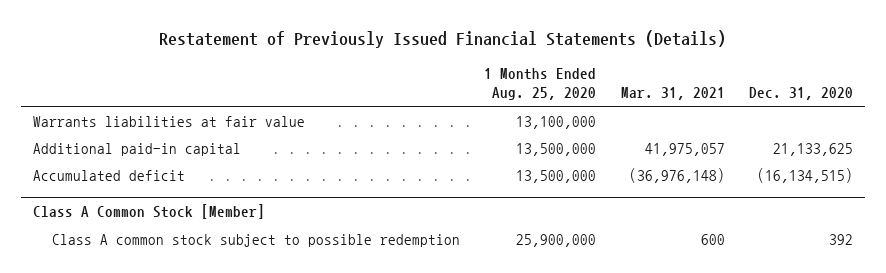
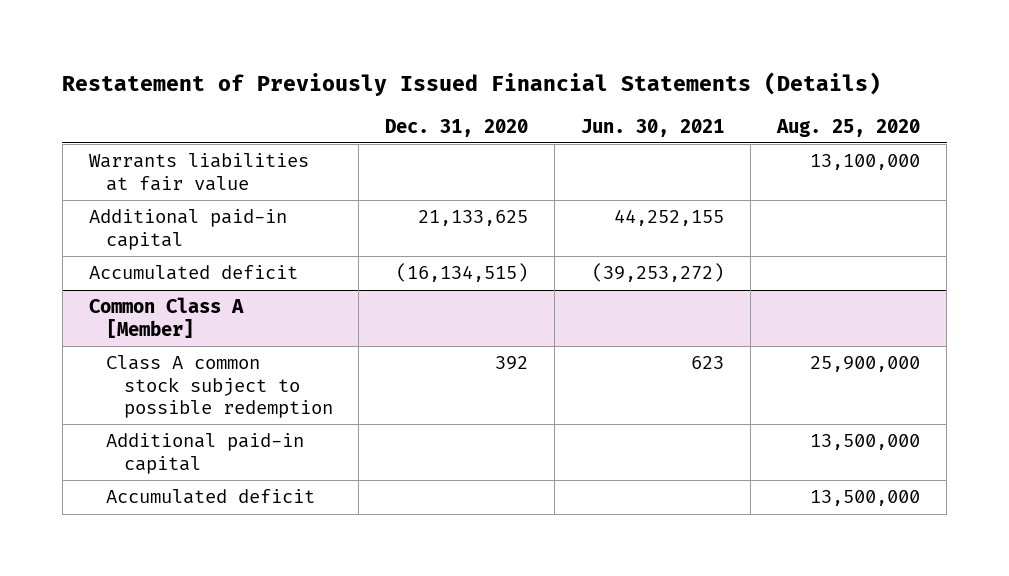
- | 1 Months Ended Aug. 25, 2020 | Mar. 31, 2021 | Dec. 31, 2020
+ | Dec. 31, 2020 | Jun. 30, 2021 | Aug. 25, 2020
- Class A Common Stock [Member]
+ Common Class A [Member]
+ Additional paid-in capital | | | 13,500,000
+ Accumulated deficit | | | 13,500,000

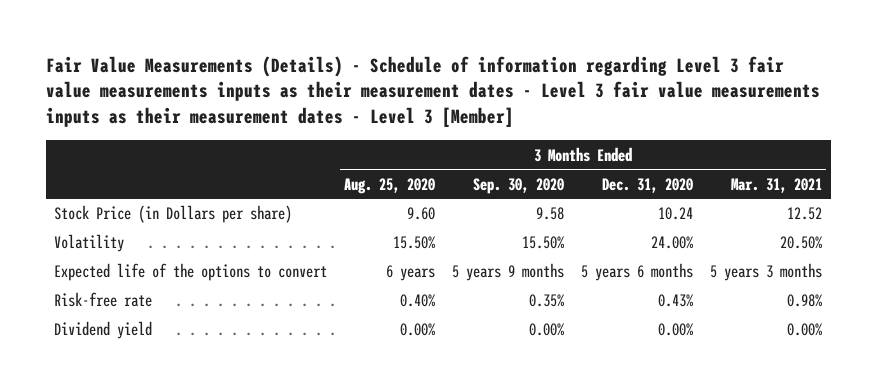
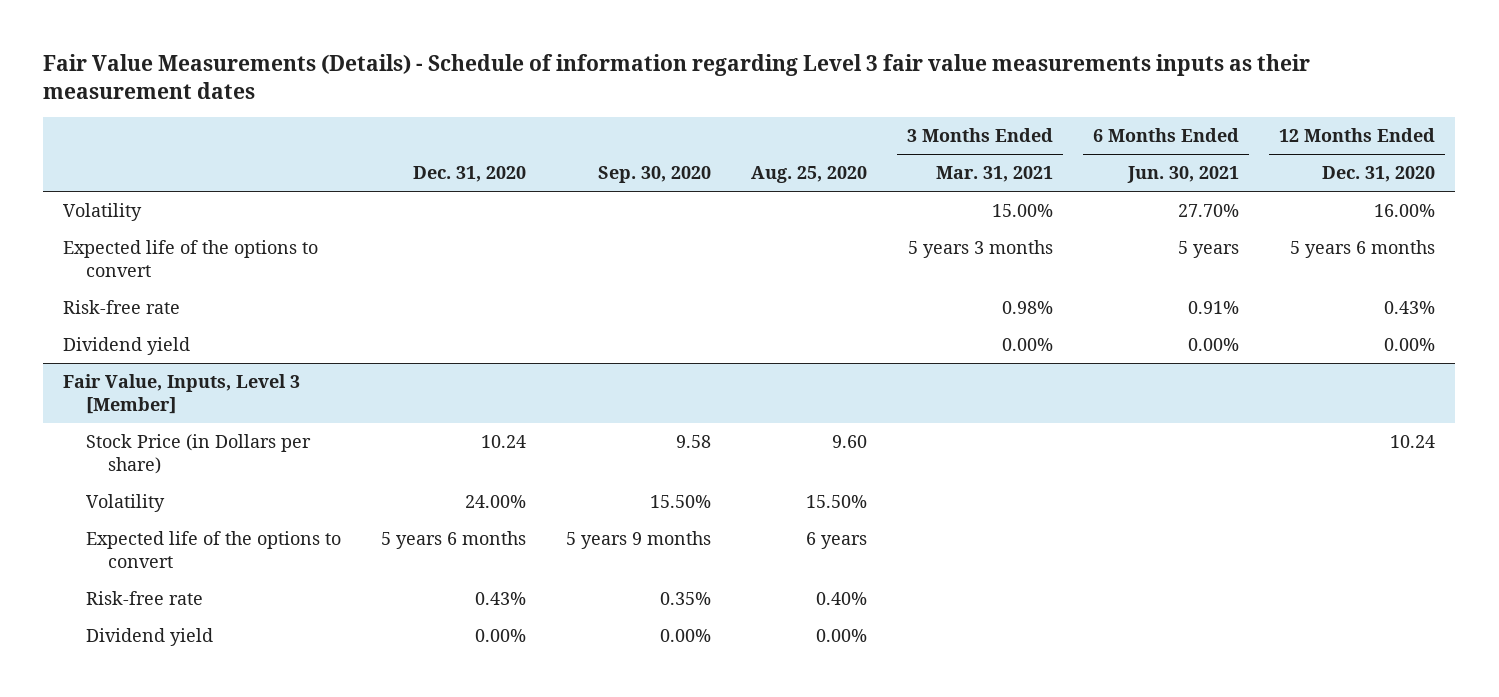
- Fair Value Measurements (Details) - Schedule of information regarding Level 3 fair value measurements inputs as their measurement dates - Level 3 fair value measurements inputs as their measurement dates - Level 3 [Member]
+ Fair Value Measurements (Details) - Schedule of information regarding Level 3 fair value measurements inputs as their measurement dates
- | 3 Months Ended Aug. 25, 2020 | 3 Months Ended Sep. 30, 2020 | 3 Months Ended Dec. 31, 2020 | 3 Months Ended Mar. 31, 2021
+ | Dec. 31, 2020 | Sep. 30, 2020 | Aug. 25, 2020 | 3 Months Ended Mar. 31, 2021 | 6 Months Ended Jun. 30, 2021 | 12 Months Ended Dec. 31, 2020
- Stock Price (in Dollars per share) | 9.60 | 9.58 | 10.24 | 12.52
- Volatility | 15.50% | 15.50% | 24.00% | 20.50%
+ Volatility | | | | 15.00% | 27.70% | 16.00%
+ Fair Value, Inputs, Level 3 [Member]
+ Stock Price (in Dollars per share) | 10.24 | 9.58 | 9.60 | | | 10.24
+ Volatility | 24.00% | 15.50% | 15.50% | | |
+ Expected life of the options to convert | 5 years 6 months | 5 years 9 months | 6 years | | |
+ Risk-free rate | 0.43% | 0.35% | 0.40% | | |
+ Dividend yield | 0.00% | 0.00% | 0.00% | | |

